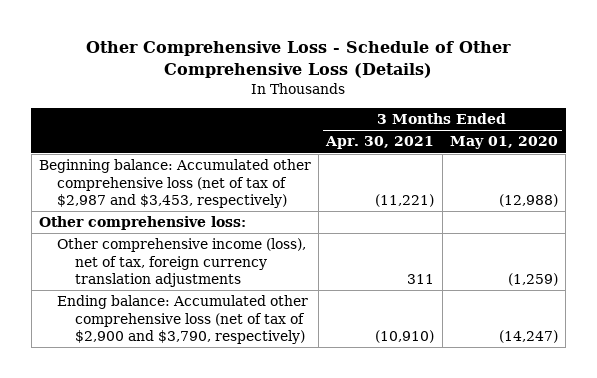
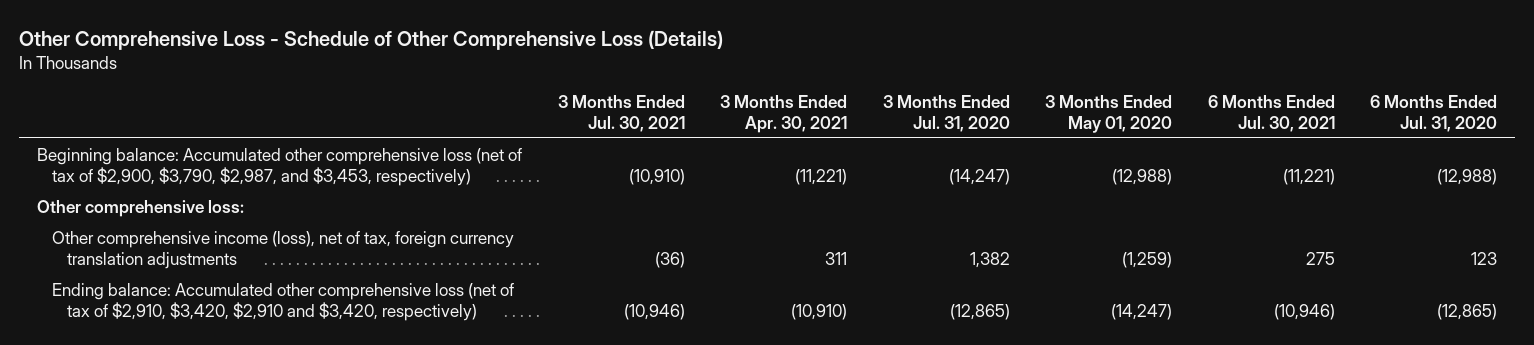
- | 3 Months Ended Apr. 30, 2021 | 3 Months Ended May 01, 2020
+ | 3 Months Ended Jul. 30, 2021 | 3 Months Ended Apr. 30, 2021 | 3 Months Ended Jul. 31, 2020 | 3 Months Ended May 01, 2020 | 6 Months Ended Jul. 30, 2021 | 6 Months Ended Jul. 31, 2020
- Beginning balance: Accumulated other comprehensive loss (net of tax of $2,987 and $3,453, respectively) | (11,221) | (12,988)
+ Beginning balance: Accumulated other comprehensive loss (net of tax of $2,900, $3,790, $2,987, and $3,453, respectively) | (10,910) | (11,221) | (14,247) | (12,988) | (11,221) | (12,988)
- Ending balance: Accumulated other comprehensive loss (net of tax of $2,900 and $3,790, respectively) | (10,910) | (14,247)
+ Ending balance: Accumulated other comprehensive loss (net of tax of $2,910, $3,420, $2,910 and $3,420, respectively) | (10,946) | (10,910) | (12,865) | (14,247) | (10,946) | (12,865)

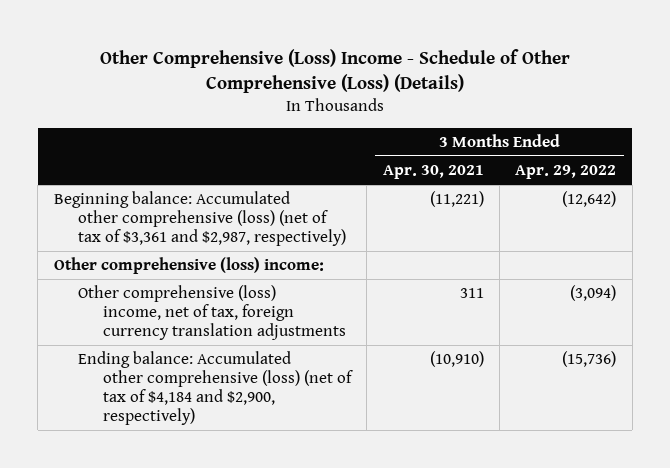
- Other Comprehensive Loss - Schedule of Other Comprehensive Loss (Details)
+ Other Comprehensive (Loss) Income - Schedule of Other Comprehensive (Loss) (Details)
- | 3 Months Ended Jul. 30, 2021 | 3 Months Ended Apr. 30, 2021 | 3 Months Ended Jul. 31, 2020 | 3 Months Ended May 01, 2020 | 6 Months Ended Jul. 30, 2021 | 6 Months Ended Jul. 31, 2020
+ | 3 Months Ended Apr. 30, 2021 | 3 Months Ended Apr. 29, 2022
- Beginning balance: Accumulated other comprehensive loss (net of tax of $2,900, $3,790, $2,987, and $3,453, respectively) | (10,910) | (11,221) | (14,247) | (12,988) | (11,221) | (12,988)
- Other comprehensive loss:
- Other comprehensive income (loss), net of tax, foreign currency translation adjustments | (36) | 311 | 1,382 | (1,259) | 275 | 123
- Ending balance: Accumulated other comprehensive loss (net of tax of $2,910, $3,420, $2,910 and $3,420, respectively) | (10,946) | (10,910) | (12,865) | (14,247) | (10,946) | (12,865)
+ Beginning balance: Accumulated other comprehensive (loss) (net of tax of $3,361 and $2,987, respectively) | (11,221) | (12,642)
+ Other comprehensive (loss) income:
+ Other comprehensive (loss) income, net of tax, foreign currency translation adjustments | 311 | (3,094)
+ Ending balance: Accumulated other comprehensive (loss) (net of tax of $4,184 and $2,900, respectively) | (10,910) | (15,736)

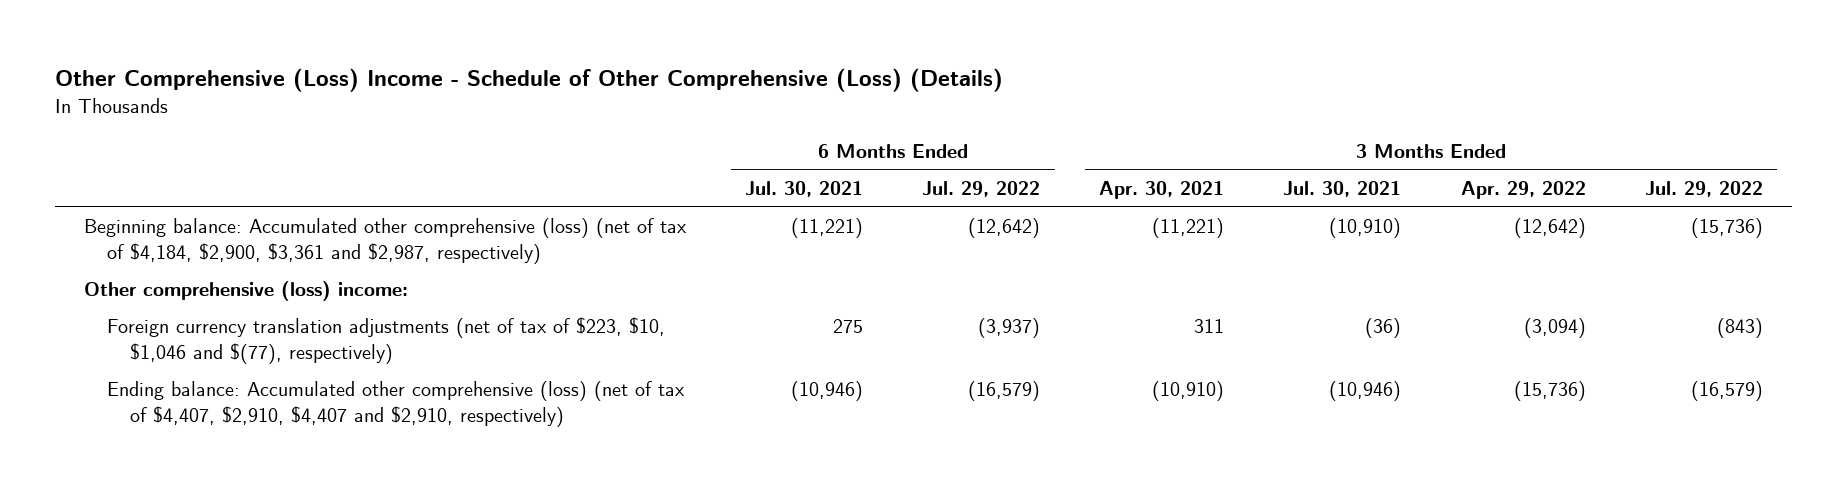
- | 3 Months Ended Apr. 30, 2021 | 3 Months Ended Apr. 29, 2022
+ | 6 Months Ended Jul. 30, 2021 | 6 Months Ended Jul. 29, 2022 | 3 Months Ended Apr. 30, 2021 | 3 Months Ended Jul. 30, 2021 | 3 Months Ended Apr. 29, 2022 | 3 Months Ended Jul. 29, 2022
- Beginning balance: Accumulated other comprehensive (loss) (net of tax of $3,361 and $2,987, respectively) | (11,221) | (12,642)
+ Beginning balance: Accumulated other comprehensive (loss) (net of tax of $4,184, $2,900, $3,361 and $2,987, respectively) | (11,221) | (12,642) | (11,221) | (10,910) | (12,642) | (15,736)
- Other comprehensive (loss) income, net of tax, foreign currency translation adjustments | 311 | (3,094)
- Ending balance: Accumulated other comprehensive (loss) (net of tax of $4,184 and $2,900, respectively) | (10,910) | (15,736)
+ Foreign currency translation adjustments (net of tax of $223, $10, $1,046 and $(77), respectively) | 275 | (3,937) | 311 | (36) | (3,094) | (843)
+ Ending balance: Accumulated other comprehensive (loss) (net of tax of $4,407, $2,910, $4,407 and $2,910, respectively) | (10,946) | (16,579) | (10,910) | (10,946) | (15,736) | (16,579)

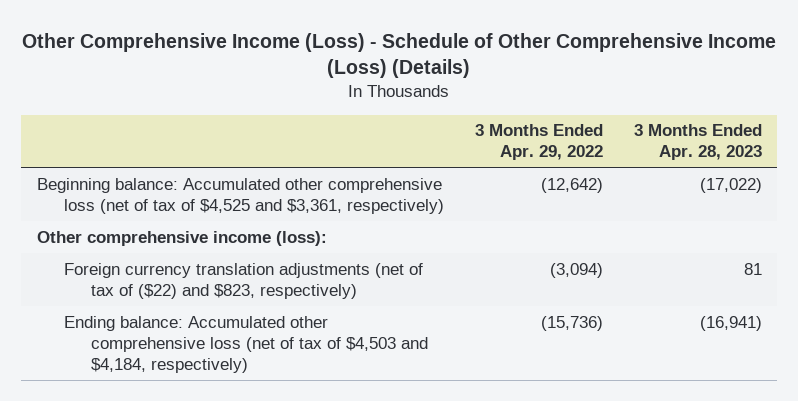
- Other Comprehensive (Loss) Income - Schedule of Other Comprehensive (Loss) (Details)
+ Other Comprehensive Income (Loss) - Schedule of Other Comprehensive Income (Loss) (Details)
- | 6 Months Ended Jul. 30, 2021 | 6 Months Ended Jul. 29, 2022 | 3 Months Ended Apr. 30, 2021 | 3 Months Ended Jul. 30, 2021 | 3 Months Ended Apr. 29, 2022 | 3 Months Ended Jul. 29, 2022
+ | 3 Months Ended Apr. 29, 2022 | 3 Months Ended Apr. 28, 2023
- Beginning balance: Accumulated other comprehensive (loss) (net of tax of $4,184, $2,900, $3,361 and $2,987, respectively) | (11,221) | (12,642) | (11,221) | (10,910) | (12,642) | (15,736)
- Other comprehensive (loss) income:
- Foreign currency translation adjustments (net of tax of $223, $10, $1,046 and $(77), respectively) | 275 | (3,937) | 311 | (36) | (3,094) | (843)
- Ending balance: Accumulated other comprehensive (loss) (net of tax of $4,407, $2,910, $4,407 and $2,910, respectively) | (10,946) | (16,579) | (10,910) | (10,946) | (15,736) | (16,579)
+ Beginning balance: Accumulated other comprehensive loss (net of tax of $4,525 and $3,361, respectively) | (12,642) | (17,022)
+ Other comprehensive income (loss):
+ Foreign currency translation adjustments (net of tax of ($22) and $823, respectively) | (3,094) | 81
+ Ending balance: Accumulated other comprehensive loss (net of tax of $4,503 and $4,184, respectively) | (15,736) | (16,941)

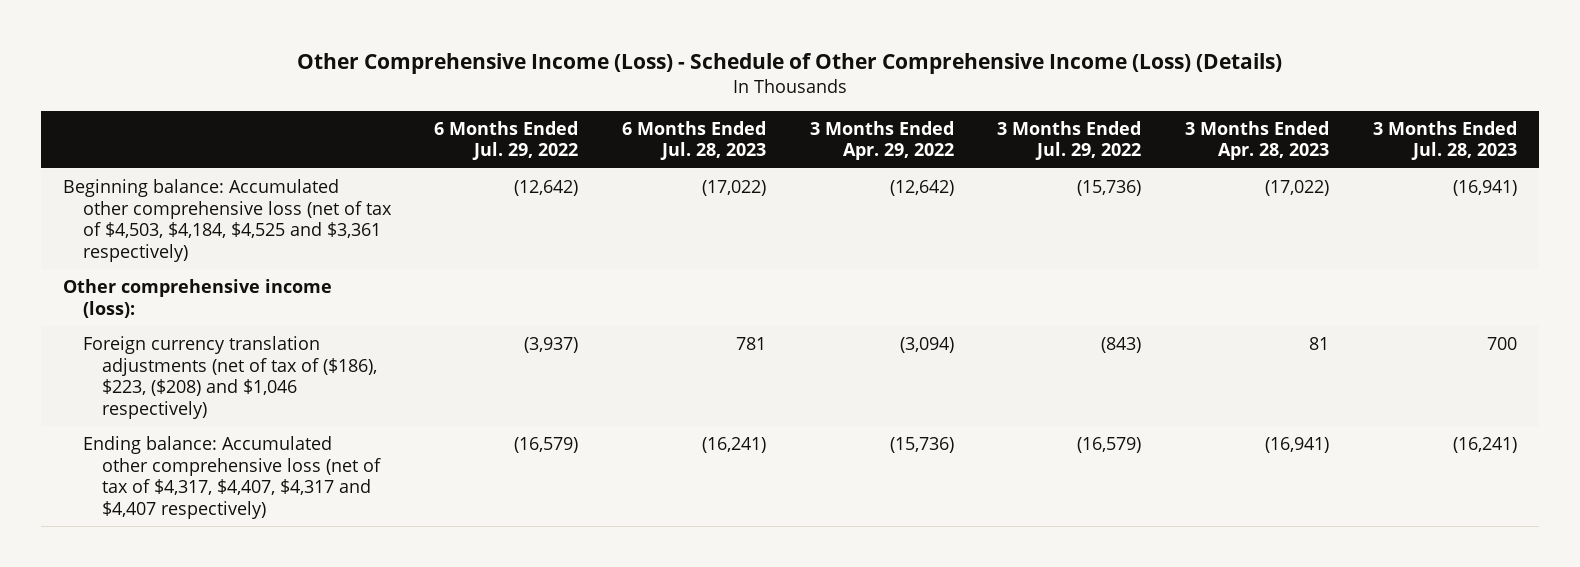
- | 3 Months Ended Apr. 29, 2022 | 3 Months Ended Apr. 28, 2023
+ | 6 Months Ended Jul. 29, 2022 | 6 Months Ended Jul. 28, 2023 | 3 Months Ended Apr. 29, 2022 | 3 Months Ended Jul. 29, 2022 | 3 Months Ended Apr. 28, 2023 | 3 Months Ended Jul. 28, 2023
- Beginning balance: Accumulated other comprehensive loss (net of tax of $4,525 and $3,361, respectively) | (12,642) | (17,022)
+ Beginning balance: Accumulated other comprehensive loss (net of tax of $4,503, $4,184, $4,525 and $3,361 respectively) | (12,642) | (17,022) | (12,642) | (15,736) | (17,022) | (16,941)
- Foreign currency translation adjustments (net of tax of ($22) and $823, respectively) | (3,094) | 81
- Ending balance: Accumulated other comprehensive loss (net of tax of $4,503 and $4,184, respectively) | (15,736) | (16,941)
+ Foreign currency translation adjustments (net of tax of ($186), $223, ($208) and $1,046 respectively) | (3,937) | 781 | (3,094) | (843) | 81 | 700
+ Ending balance: Accumulated other comprehensive loss (net of tax of $4,317, $4,407, $4,317 and $4,407 respectively) | (16,579) | (16,241) | (15,736) | (16,579) | (16,941) | (16,241)

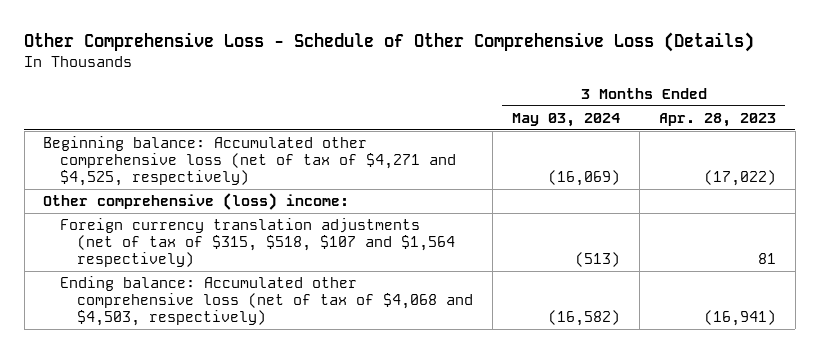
- Other Comprehensive Income (Loss) - Schedule of Other Comprehensive Income (Loss) (Details)
+ Other Comprehensive Loss - Schedule of Other Comprehensive Loss (Details)
- | 6 Months Ended Jul. 29, 2022 | 6 Months Ended Jul. 28, 2023 | 3 Months Ended Apr. 29, 2022 | 3 Months Ended Jul. 29, 2022 | 3 Months Ended Apr. 28, 2023 | 3 Months Ended Jul. 28, 2023
+ | 3 Months Ended May 03, 2024 | 3 Months Ended Apr. 28, 2023
- Beginning balance: Accumulated other comprehensive loss (net of tax of $4,503, $4,184, $4,525 and $3,361 respectively) | (12,642) | (17,022) | (12,642) | (15,736) | (17,022) | (16,941)
- Other comprehensive income (loss):
- Foreign currency translation adjustments (net of tax of ($186), $223, ($208) and $1,046 respectively) | (3,937) | 781 | (3,094) | (843) | 81 | 700
- Ending balance: Accumulated other comprehensive loss (net of tax of $4,317, $4,407, $4,317 and $4,407 respectively) | (16,579) | (16,241) | (15,736) | (16,579) | (16,941) | (16,241)
+ Beginning balance: Accumulated other comprehensive loss (net of tax of $4,271 and $4,525, respectively) | (16,069) | (17,022)
+ Other comprehensive (loss) income:
+ Foreign currency translation adjustments (net of tax of $315, $518, $107 and $1,564 respectively) | (513) | 81
+ Ending balance: Accumulated other comprehensive loss (net of tax of $4,068 and $4,503, respectively) | (16,582) | (16,941)

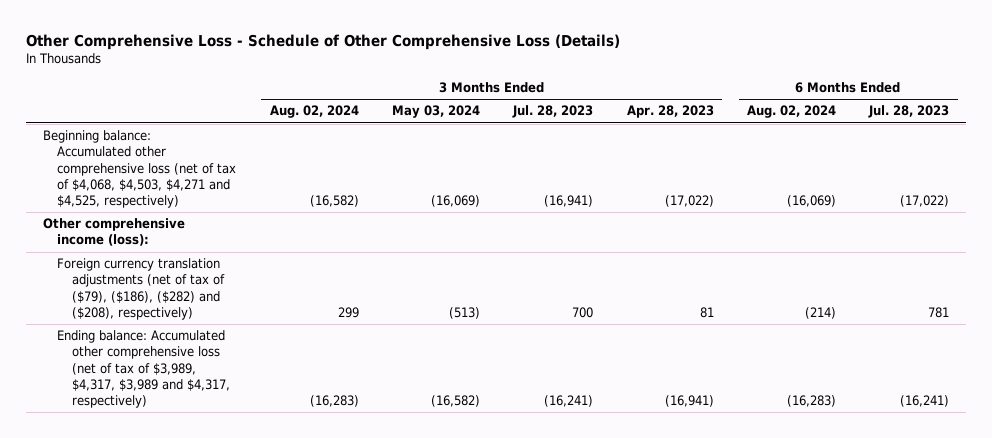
- | 3 Months Ended May 03, 2024 | 3 Months Ended Apr. 28, 2023
+ | 3 Months Ended Aug. 02, 2024 | 3 Months Ended May 03, 2024 | 3 Months Ended Jul. 28, 2023 | 3 Months Ended Apr. 28, 2023 | 6 Months Ended Aug. 02, 2024 | 6 Months Ended Jul. 28, 2023
- Beginning balance: Accumulated other comprehensive loss (net of tax of $4,271 and $4,525, respectively) | (16,069) | (17,022)
- Other comprehensive (loss) income:
- Foreign currency translation adjustments (net of tax of $315, $518, $107 and $1,564 respectively) | (513) | 81
- Ending balance: Accumulated other comprehensive loss (net of tax of $4,068 and $4,503, respectively) | (16,582) | (16,941)
+ Beginning balance: Accumulated other comprehensive loss (net of tax of $4,068, $4,503, $4,271 and $4,525, respectively) | (16,582) | (16,069) | (16,941) | (17,022) | (16,069) | (17,022)
+ Other comprehensive income (loss):
+ Foreign currency translation adjustments (net of tax of ($79), ($186), ($282) and ($208), respectively) | 299 | (513) | 700 | 81 | (214) | 781
+ Ending balance: Accumulated other comprehensive loss (net of tax of $3,989, $4,317, $3,989 and $4,317, respectively) | (16,283) | (16,582) | (16,241) | (16,941) | (16,283) | (16,241)

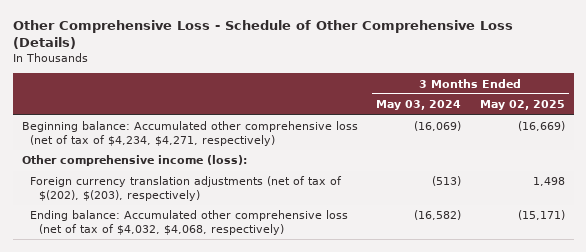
- | 3 Months Ended Aug. 02, 2024 | 3 Months Ended May 03, 2024 | 3 Months Ended Jul. 28, 2023 | 3 Months Ended Apr. 28, 2023 | 6 Months Ended Aug. 02, 2024 | 6 Months Ended Jul. 28, 2023
+ | 3 Months Ended May 03, 2024 | 3 Months Ended May 02, 2025
- Beginning balance: Accumulated other comprehensive loss (net of tax of $4,068, $4,503, $4,271 and $4,525, respectively) | (16,582) | (16,069) | (16,941) | (17,022) | (16,069) | (17,022)
+ Beginning balance: Accumulated other comprehensive loss (net of tax of $4,234, $4,271, respectively) | (16,069) | (16,669)
- Foreign currency translation adjustments (net of tax of ($79), ($186), ($282) and ($208), respectively) | 299 | (513) | 700 | 81 | (214) | 781
- Ending balance: Accumulated other comprehensive loss (net of tax of $3,989, $4,317, $3,989 and $4,317, respectively) | (16,283) | (16,582) | (16,241) | (16,941) | (16,283) | (16,241)
+ Foreign currency translation adjustments (net of tax of $(202), $(203), respectively) | (513) | 1,498
+ Ending balance: Accumulated other comprehensive loss (net of tax of $4,032, $4,068, respectively) | (16,582) | (15,171)

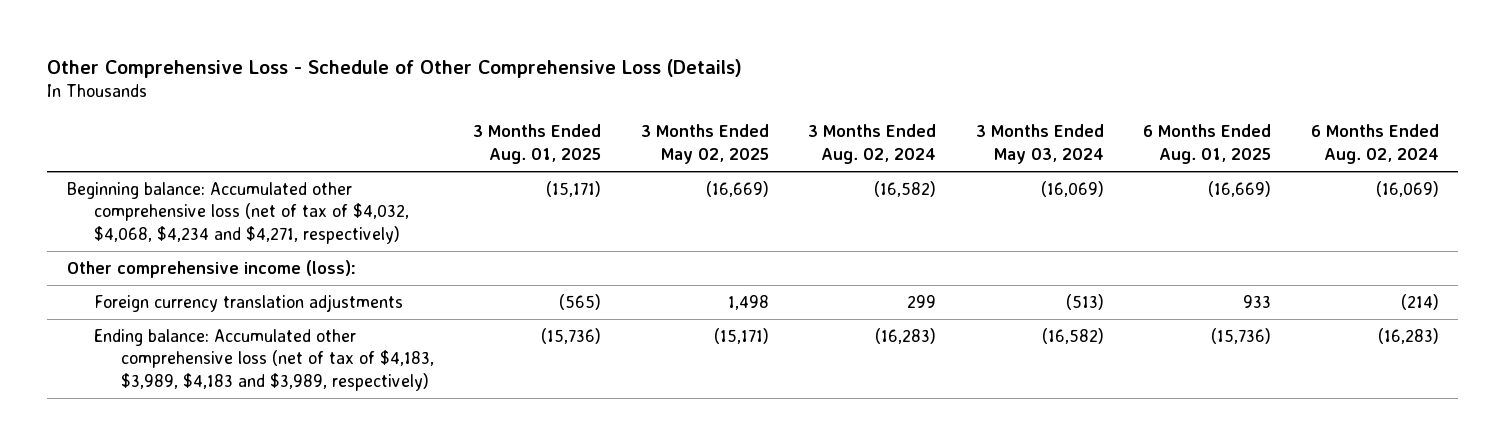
- | 3 Months Ended May 03, 2024 | 3 Months Ended May 02, 2025
+ | 3 Months Ended Aug. 01, 2025 | 3 Months Ended May 02, 2025 | 3 Months Ended Aug. 02, 2024 | 3 Months Ended May 03, 2024 | 6 Months Ended Aug. 01, 2025 | 6 Months Ended Aug. 02, 2024
- Beginning balance: Accumulated other comprehensive loss (net of tax of $4,234, $4,271, respectively) | (16,069) | (16,669)
+ Beginning balance: Accumulated other comprehensive loss (net of tax of $4,032, $4,068, $4,234 and $4,271, respectively) | (15,171) | (16,669) | (16,582) | (16,069) | (16,669) | (16,069)
- Foreign currency translation adjustments (net of tax of $(202), $(203), respectively) | (513) | 1,498
- Ending balance: Accumulated other comprehensive loss (net of tax of $4,032, $4,068, respectively) | (16,582) | (15,171)
+ Foreign currency translation adjustments | (565) | 1,498 | 299 | (513) | 933 | (214)
+ Ending balance: Accumulated other comprehensive loss (net of tax of $4,183, $3,989, $4,183 and $3,989, respectively) | (15,736) | (15,171) | (16,283) | (16,582) | (15,736) | (16,283)

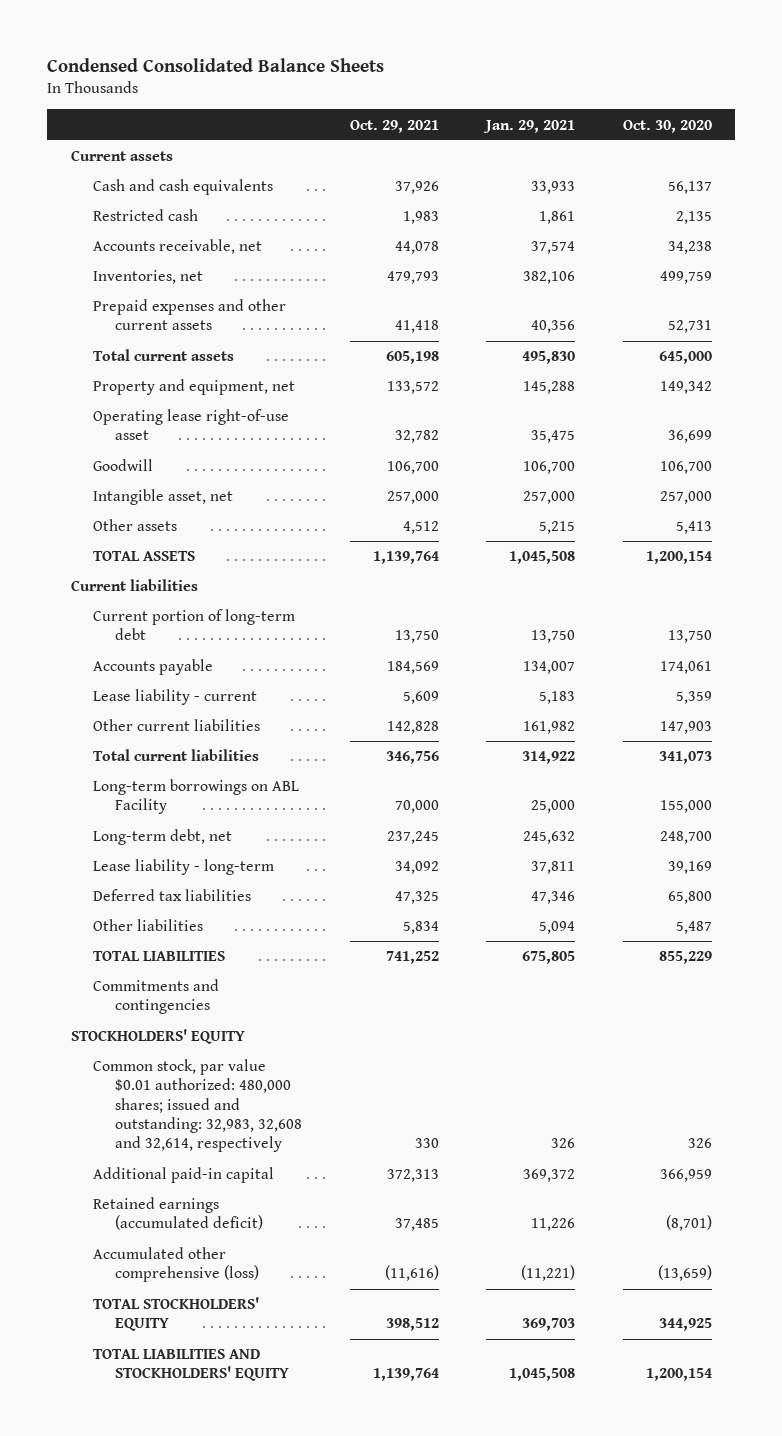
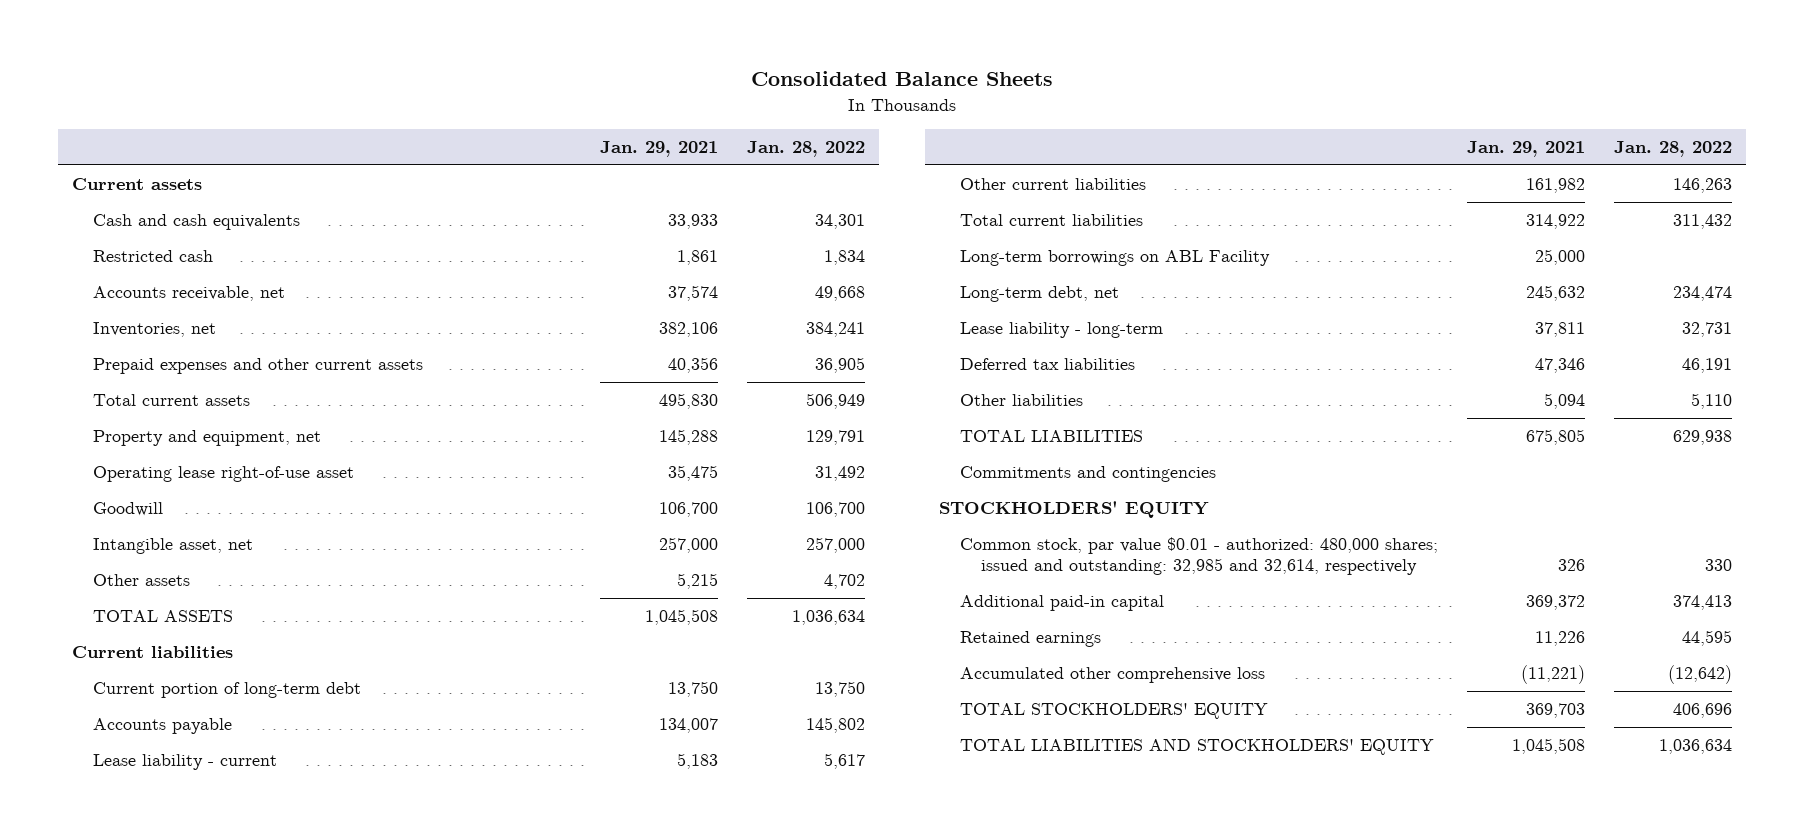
- Condensed Consolidated Balance Sheets
+ Consolidated Balance Sheets
- | Oct. 29, 2021 | Jan. 29, 2021 | Oct. 30, 2020
+ | Jan. 29, 2021 | Jan. 28, 2022
- Common stock, par value $0.01 authorized: 480,000 shares; issued and outstanding: 32,983, 32,608 and 32,614, respectively | 330 | 326 | 326
+ Common stock, par value $0.01 - authorized: 480,000 shares; issued and outstanding: 32,985 and 32,614, respectively | 326 | 330
- Retained earnings (accumulated deficit) | 37,485 | 11,226 | (8,701)
- Accumulated other comprehensive (loss) | (11,616) | (11,221) | (13,659)
+ Retained earnings | 11,226 | 44,595
+ Accumulated other comprehensive loss | (11,221) | (12,642)

